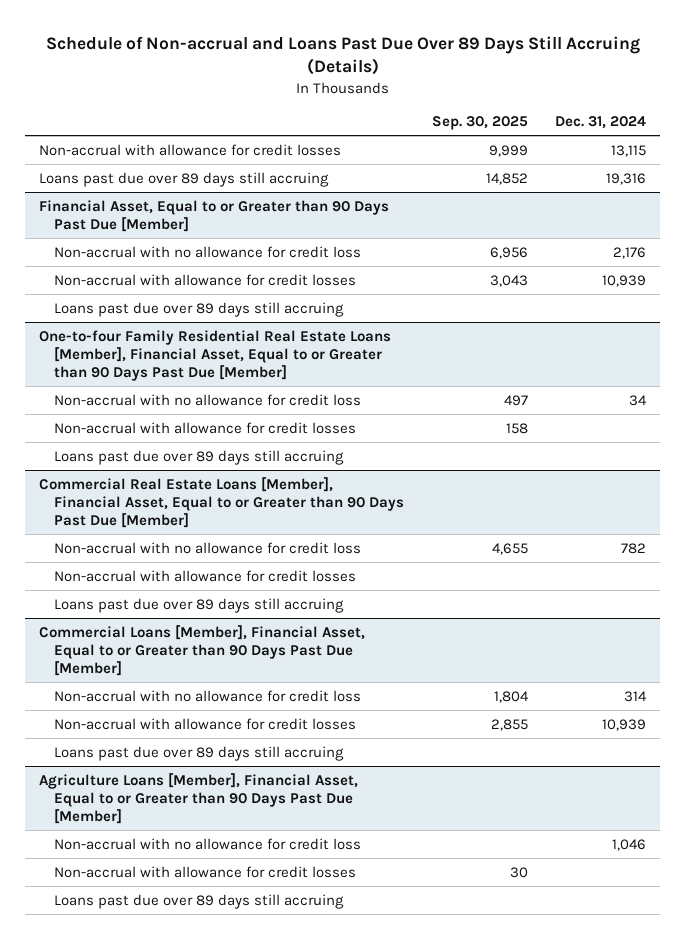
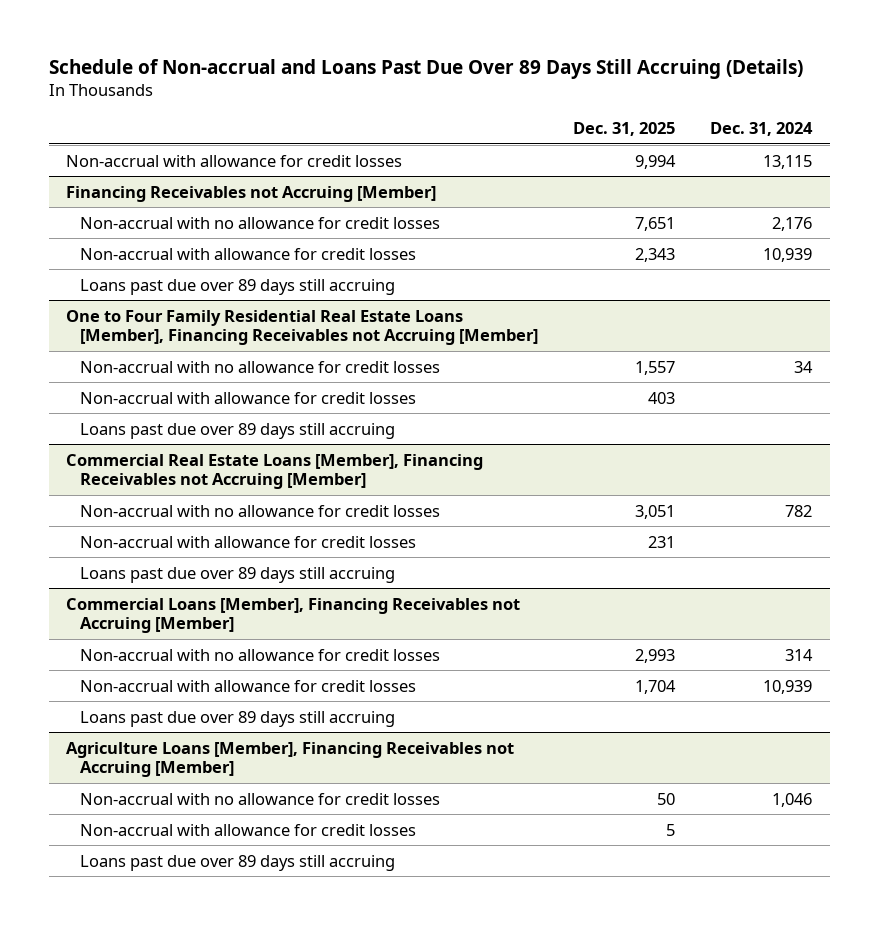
- | Sep. 30, 2025 | Dec. 31, 2024
+ | Dec. 31, 2025 | Dec. 31, 2024
- Loans past due over 89 days still accruing | 14,852 | 19,316
- Financial Asset, Equal to or Greater than 90 Days Past Due [Member]
- Non-accrual with no allowance for credit loss | 6,956 | 2,176
+ Financing Receivables not Accruing [Member]
+ Non-accrual with no allowance for credit losses | 7,651 | 2,176
- One-to-four Family Residential Real Estate Loans [Member], Financial Asset, Equal to or Greater than 90 Days Past Due [Member]
- Non-accrual with no allowance for credit loss | 497 | 34
+ One to Four Family Residential Real Estate Loans [Member], Financing Receivables not Accruing [Member]
+ Non-accrual with no allowance for credit losses | 1,557 | 34
- Commercial Real Estate Loans [Member], Financial Asset, Equal to or Greater than 90 Days Past Due [Member]
- Non-accrual with no allowance for credit loss | 4,655 | 782
+ Commercial Real Estate Loans [Member], Financing Receivables not Accruing [Member]
+ Non-accrual with no allowance for credit losses | 3,051 | 782
- Commercial Loans [Member], Financial Asset, Equal to or Greater than 90 Days Past Due [Member]
- Non-accrual with no allowance for credit loss | 1,804 | 314
+ Commercial Loans [Member], Financing Receivables not Accruing [Member]
+ Non-accrual with no allowance for credit losses | 2,993 | 314
- Agriculture Loans [Member], Financial Asset, Equal to or Greater than 90 Days Past Due [Member]
- Non-accrual with no allowance for credit loss | | 1,046
+ Agriculture Loans [Member], Financing Receivables not Accruing [Member]
+ Non-accrual with no allowance for credit losses | 50 | 1,046

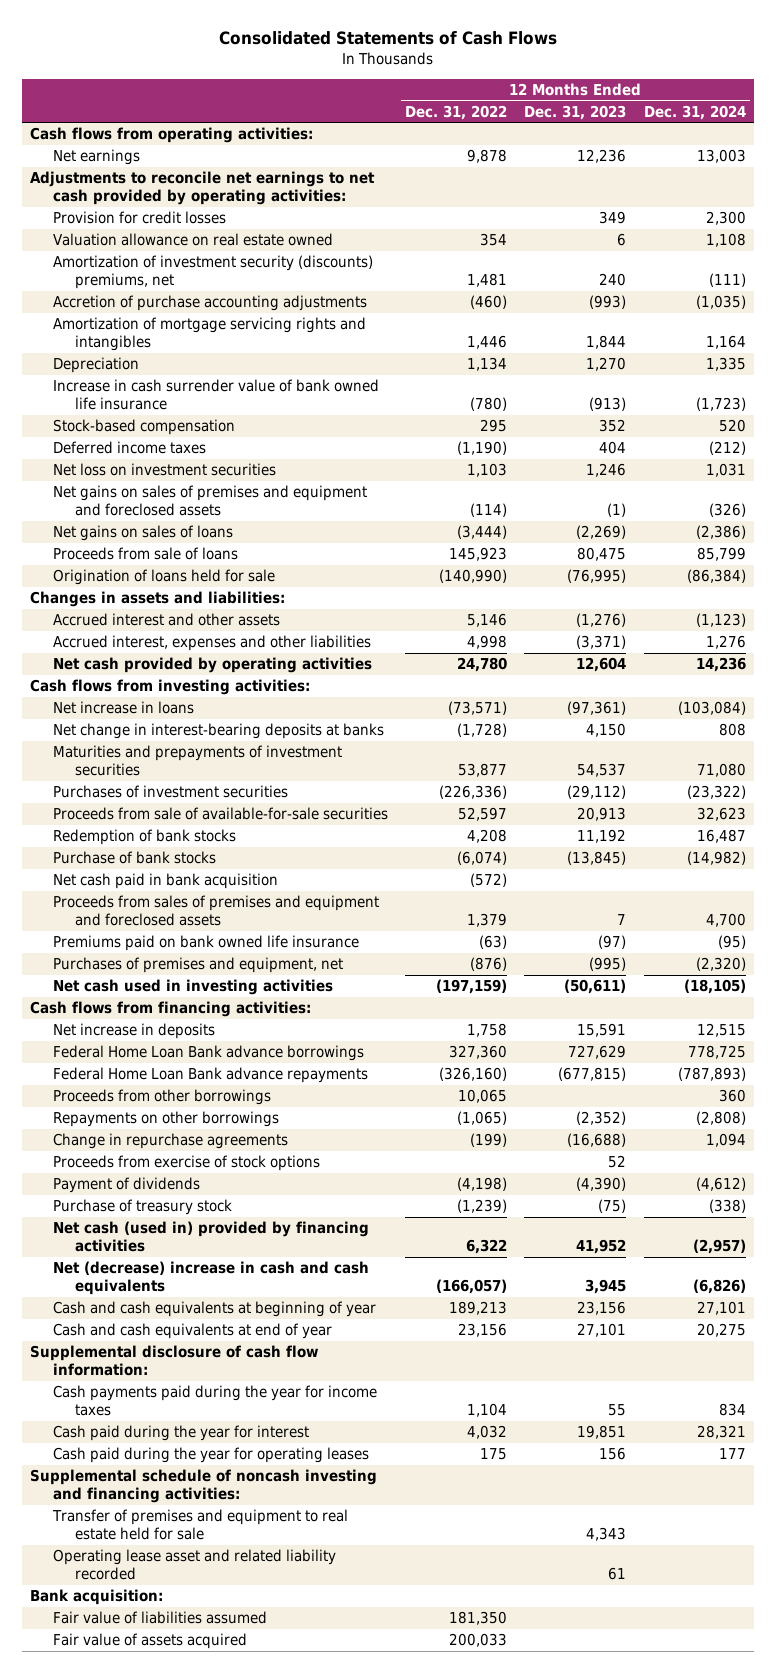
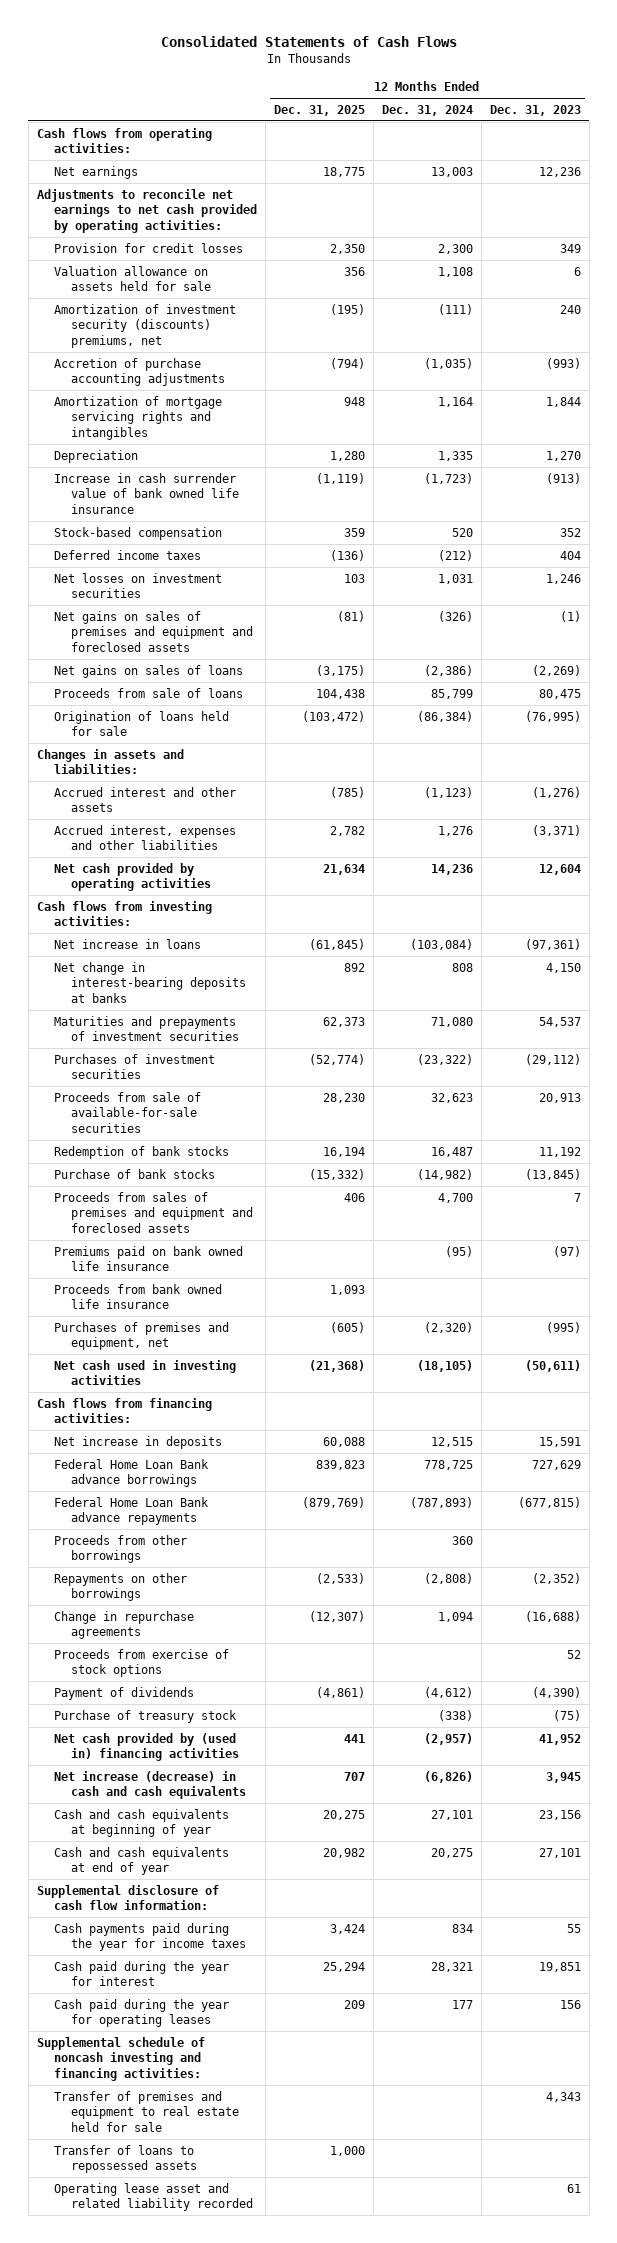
- | 12 Months Ended Dec. 31, 2022 | 12 Months Ended Dec. 31, 2023 | 12 Months Ended Dec. 31, 2024
+ | 12 Months Ended Dec. 31, 2025 | 12 Months Ended Dec. 31, 2024 | 12 Months Ended Dec. 31, 2023
- Valuation allowance on real estate owned | 354 | 6 | 1,108
+ Valuation allowance on assets held for sale | 356 | 1,108 | 6
- Net loss on investment securities | 1,103 | 1,246 | 1,031
+ Net losses on investment securities | 103 | 1,031 | 1,246
- Net cash paid in bank acquisition | (572) | |
+ Proceeds from bank owned life insurance | 1,093 | |
- Net cash (used in) provided by financing activities | 6,322 | 41,952 | (2,957)
- Net (decrease) increase in cash and cash equivalents | (166,057) | 3,945 | (6,826)
+ Net cash provided by (used in) financing activities | 441 | (2,957) | 41,952
+ Net increase (decrease) in cash and cash equivalents | 707 | (6,826) | 3,945
+ Transfer of loans to repossessed assets | 1,000 | |
- Bank acquisition:
- Fair value of liabilities assumed | 181,350 | |
- Fair value of assets acquired | 200,033 | |

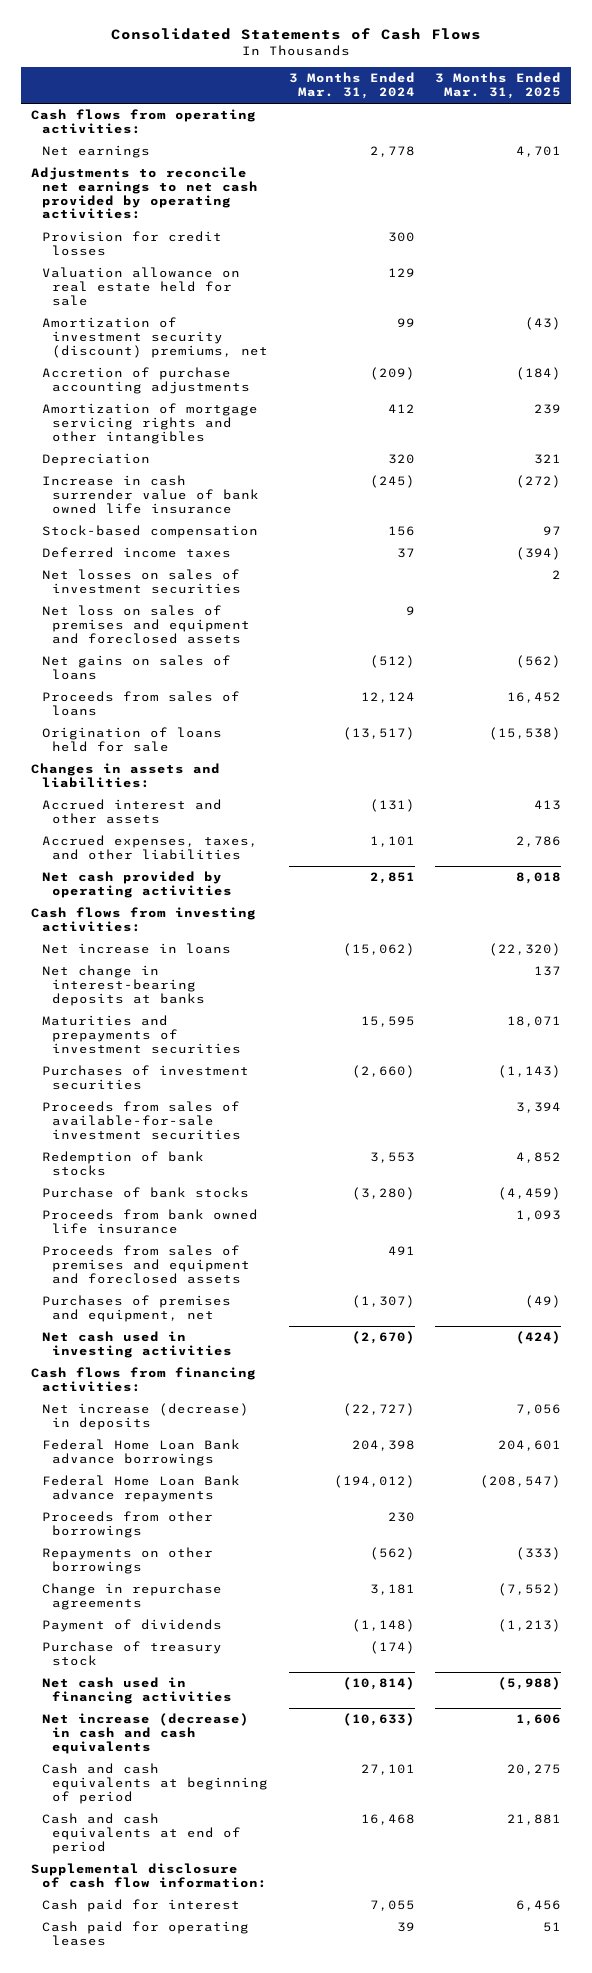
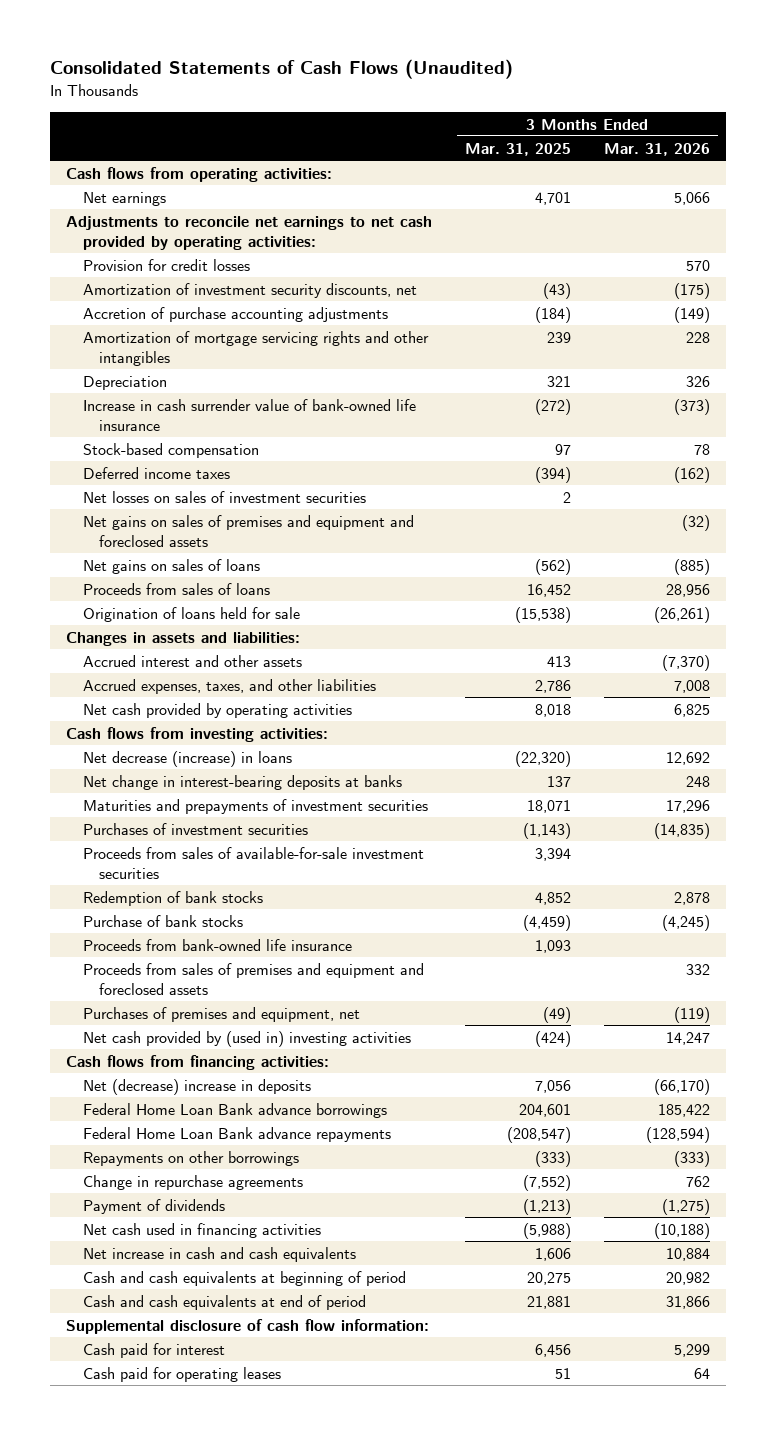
- Consolidated Statements of Cash Flows
+ Consolidated Statements of Cash Flows (Unaudited)
- | 3 Months Ended Mar. 31, 2024 | 3 Months Ended Mar. 31, 2025
+ | 3 Months Ended Mar. 31, 2025 | 3 Months Ended Mar. 31, 2026
- Valuation allowance on real estate held for sale | 129 |
- Amortization of investment security (discount) premiums, net | 99 | (43)
+ Amortization of investment security discounts, net | (43) | (175)
- Increase in cash surrender value of bank owned life insurance | (245) | (272)
+ Increase in cash surrender value of bank-owned life insurance | (272) | (373)
- Net loss on sales of premises and equipment and foreclosed assets | 9 |
+ Net gains on sales of premises and equipment and foreclosed assets | | (32)
- Net increase in loans | (15,062) | (22,320)
+ Net decrease (increase) in loans | (22,320) | 12,692
- Proceeds from bank owned life insurance | | 1,093
+ Proceeds from bank-owned life insurance | 1,093 |
- Net cash used in investing activities | (2,670) | (424)
+ Net cash provided by (used in) investing activities | (424) | 14,247
- Net increase (decrease) in deposits | (22,727) | 7,056
+ Net (decrease) increase in deposits | 7,056 | (66,170)
- Proceeds from other borrowings | 230 |
- Purchase of treasury stock | (174) |
- Net increase (decrease) in cash and cash equivalents | (10,633) | 1,606
+ Net increase in cash and cash equivalents | 1,606 | 10,884

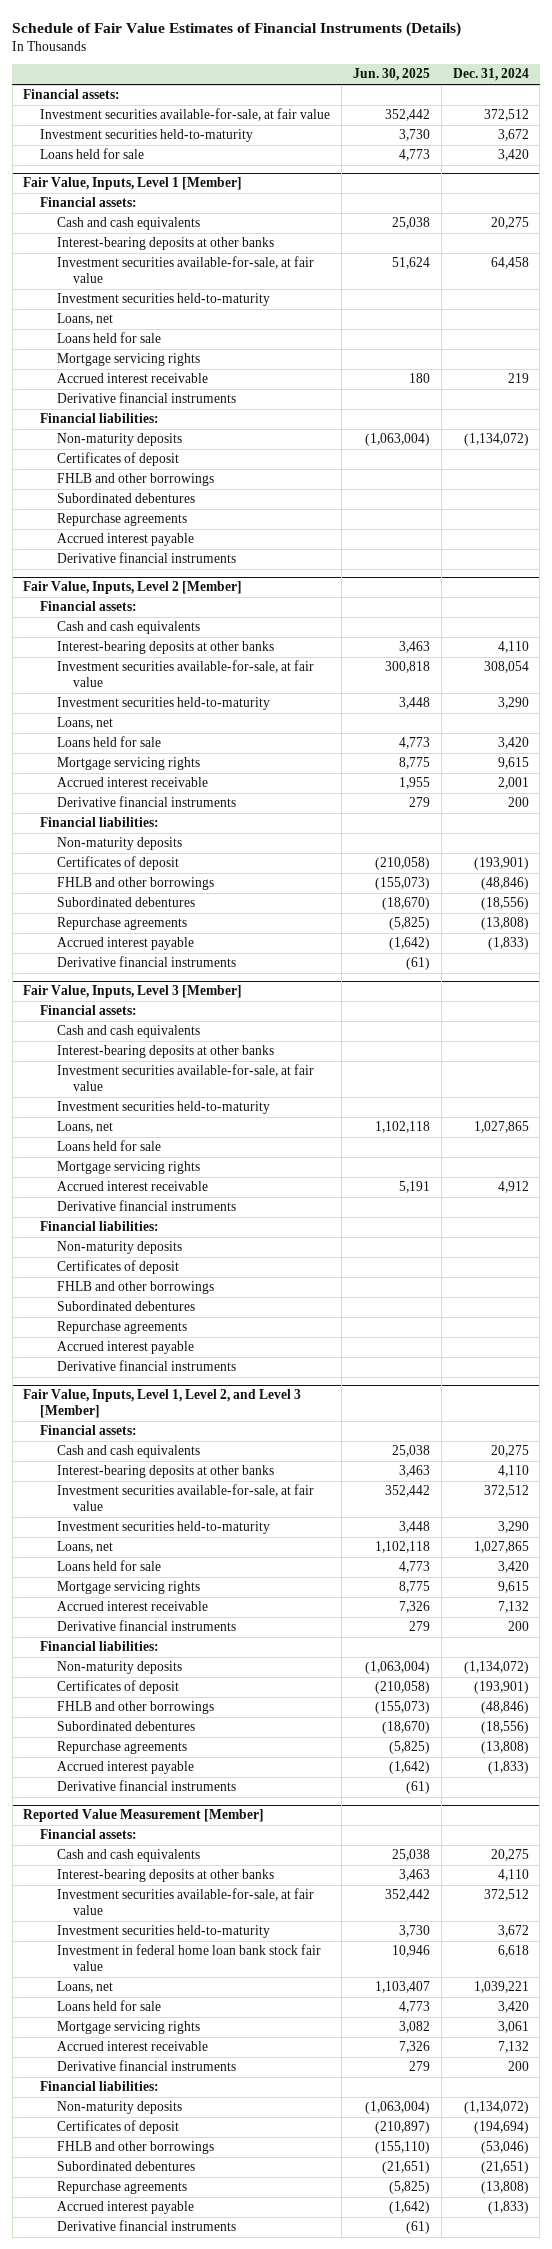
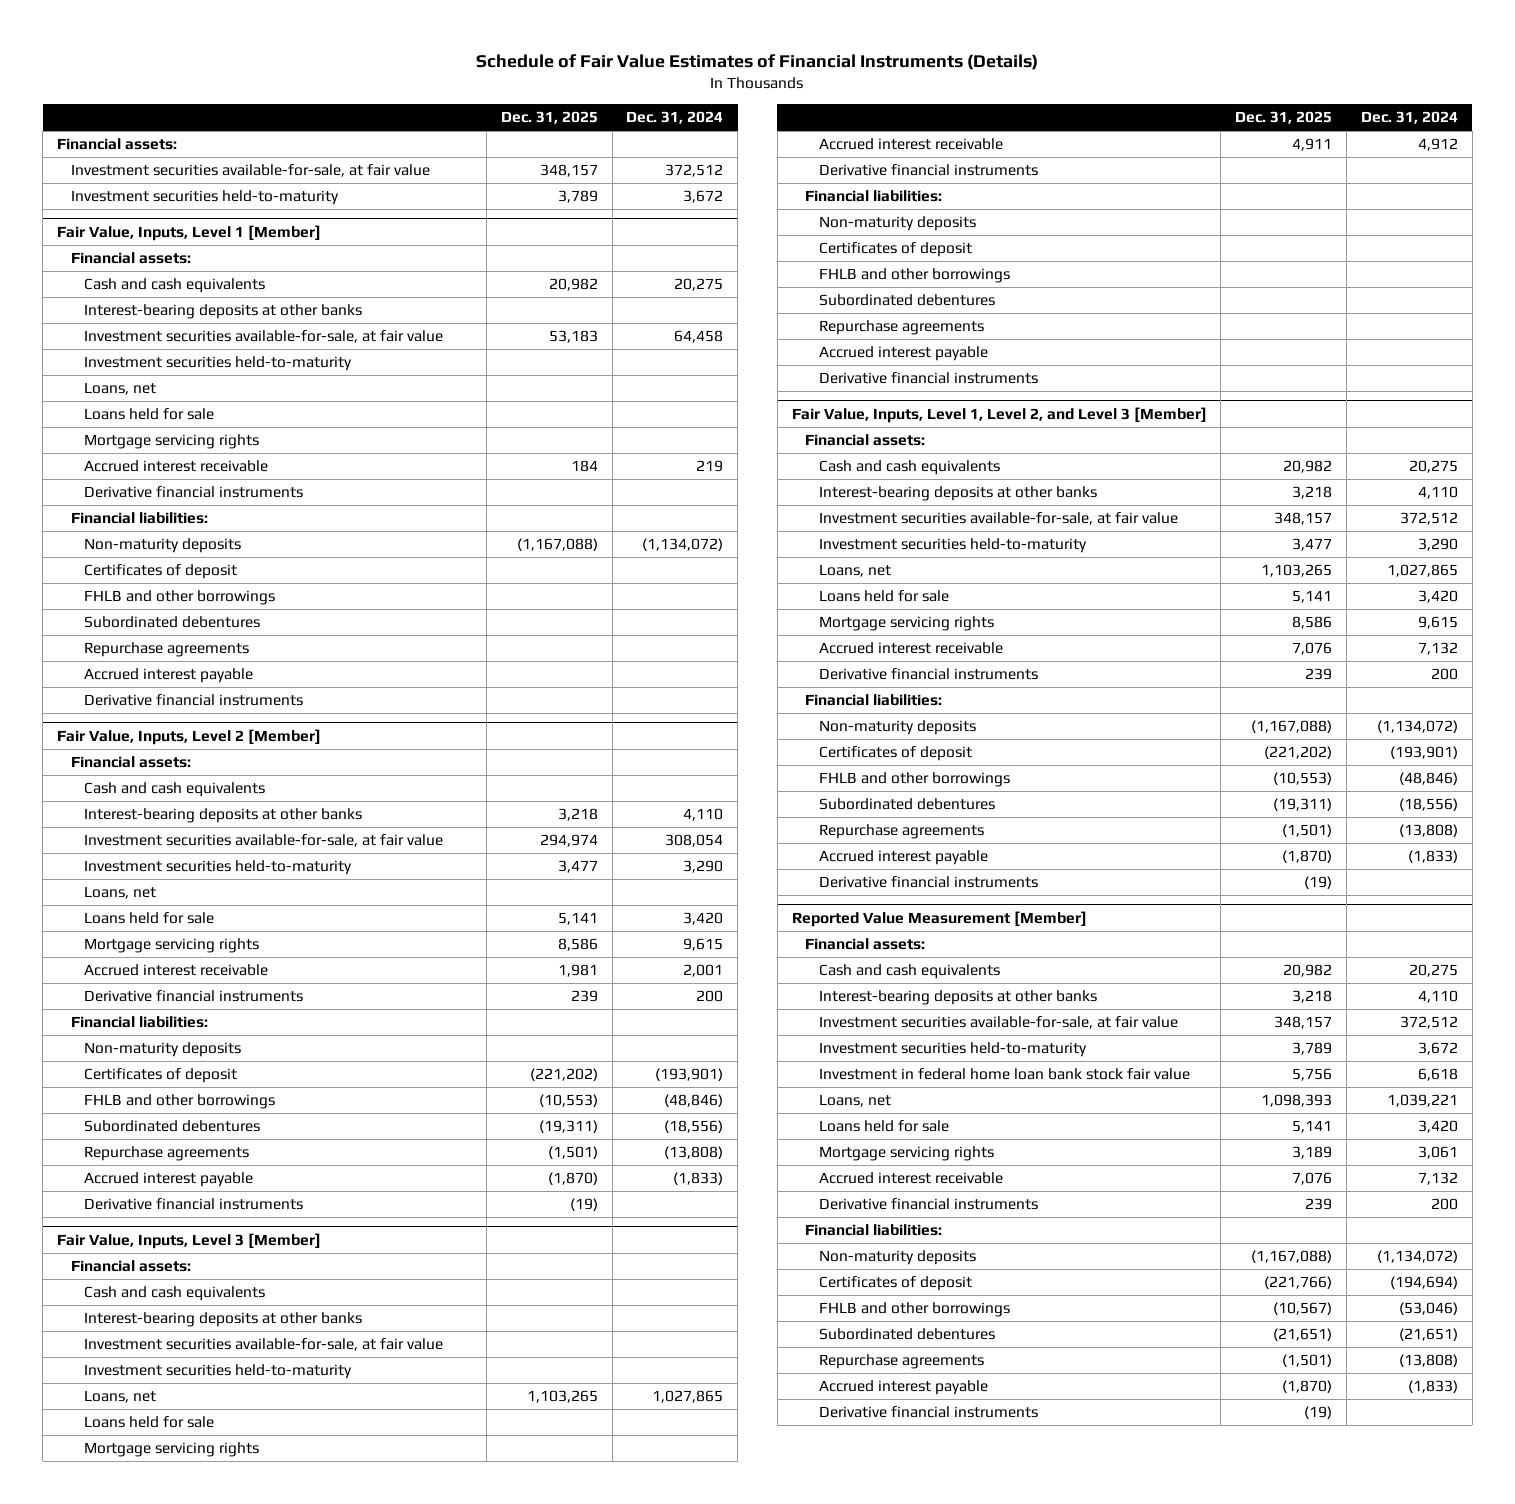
- | Jun. 30, 2025 | Dec. 31, 2024
+ | Dec. 31, 2025 | Dec. 31, 2024
- Loans held for sale | 4,773 | 3,420

